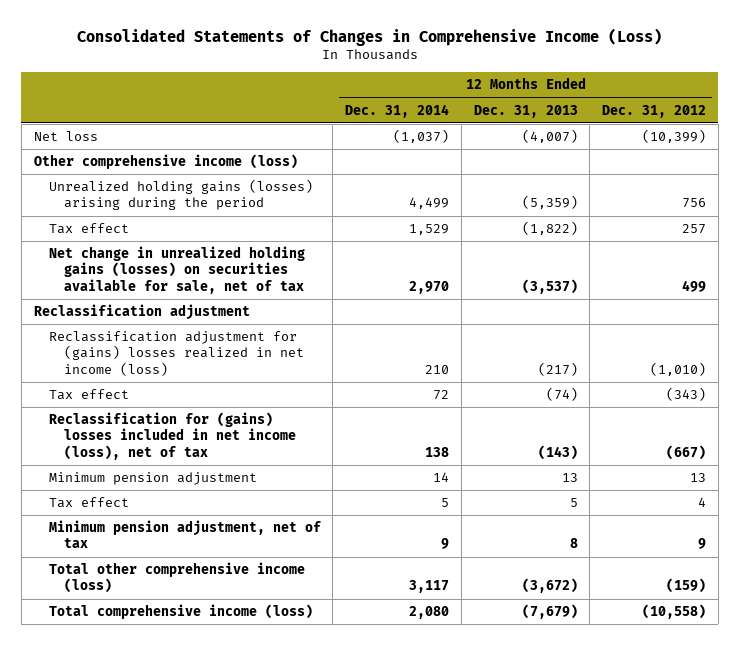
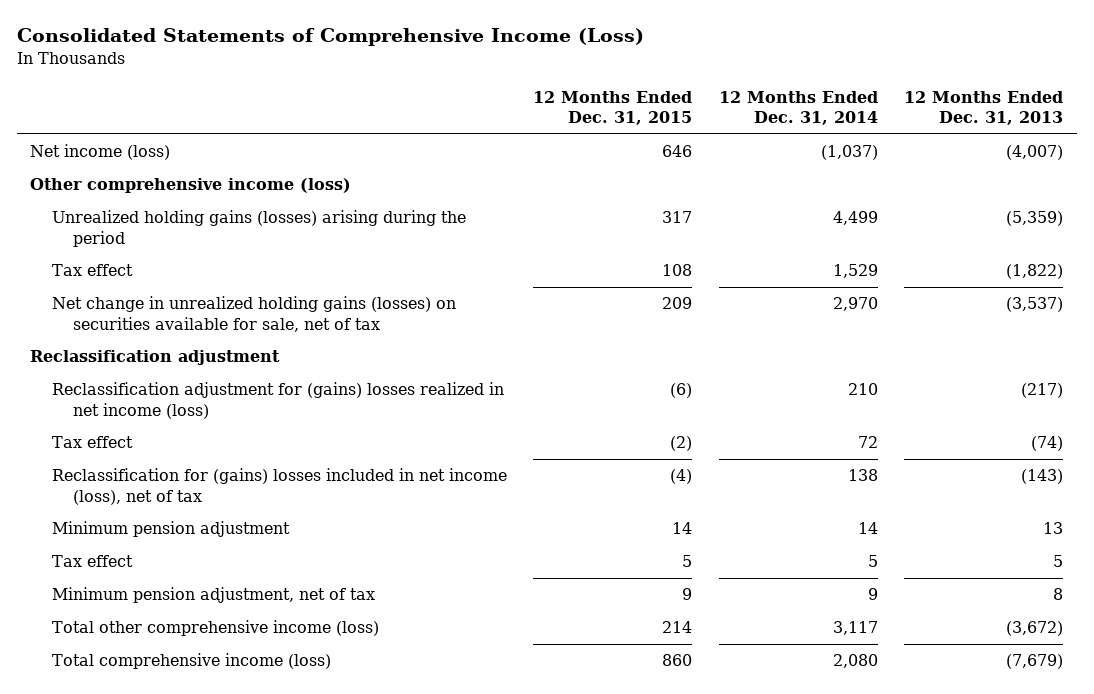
- Consolidated Statements of Changes in Comprehensive Income (Loss)
+ Consolidated Statements of Comprehensive Income (Loss)
- | 12 Months Ended Dec. 31, 2014 | 12 Months Ended Dec. 31, 2013 | 12 Months Ended Dec. 31, 2012
+ | 12 Months Ended Dec. 31, 2015 | 12 Months Ended Dec. 31, 2014 | 12 Months Ended Dec. 31, 2013
- Net loss | (1,037) | (4,007) | (10,399)
+ Net income (loss) | 646 | (1,037) | (4,007)

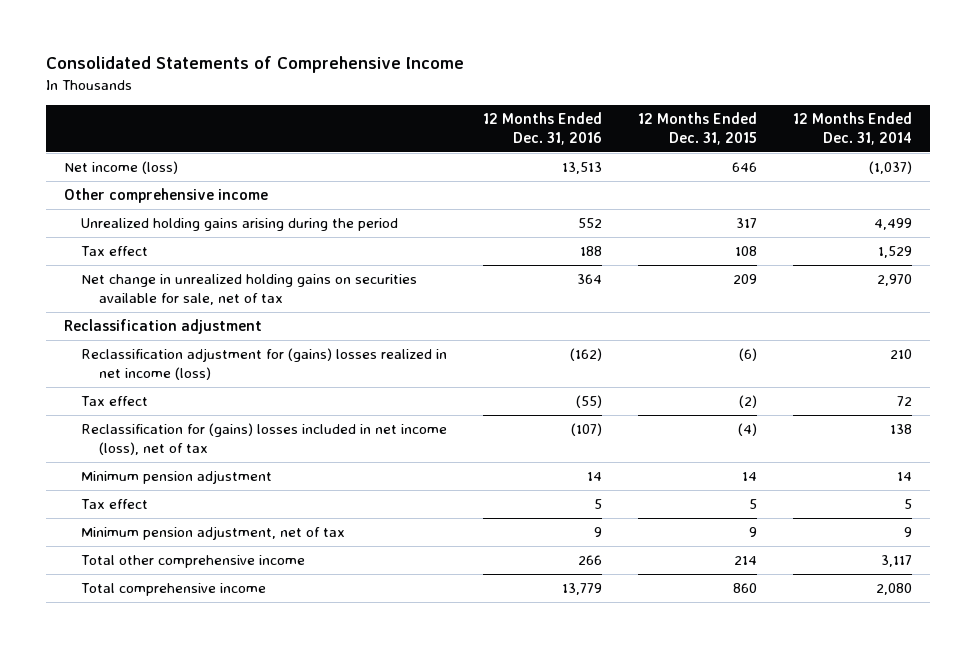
- Consolidated Statements of Comprehensive Income (Loss)
+ Consolidated Statements of Comprehensive Income
- | 12 Months Ended Dec. 31, 2015 | 12 Months Ended Dec. 31, 2014 | 12 Months Ended Dec. 31, 2013
+ | 12 Months Ended Dec. 31, 2016 | 12 Months Ended Dec. 31, 2015 | 12 Months Ended Dec. 31, 2014
- Other comprehensive income (loss)
- Unrealized holding gains (losses) arising during the period | 317 | 4,499 | (5,359)
+ Other comprehensive income
+ Unrealized holding gains arising during the period | 552 | 317 | 4,499
- Net change in unrealized holding gains (losses) on securities available for sale, net of tax | 209 | 2,970 | (3,537)
+ Net change in unrealized holding gains on securities available for sale, net of tax | 364 | 209 | 2,970
- Total other comprehensive income (loss) | 214 | 3,117 | (3,672)
- Total comprehensive income (loss) | 860 | 2,080 | (7,679)
+ Total other comprehensive income | 266 | 214 | 3,117
+ Total comprehensive income | 13,779 | 860 | 2,080

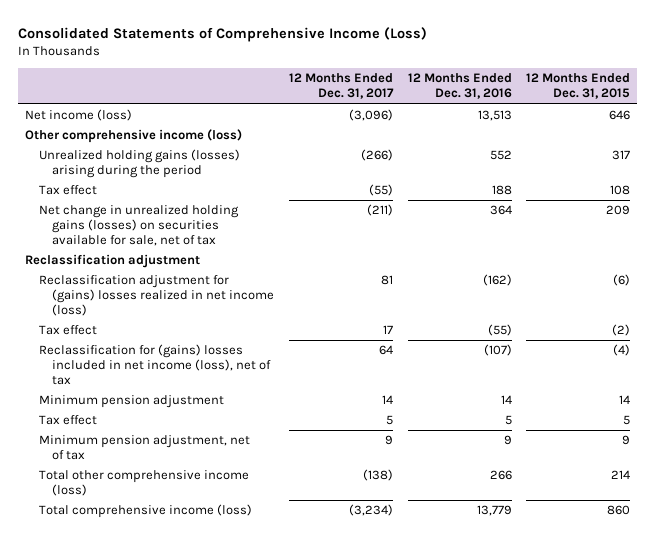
- Consolidated Statements of Comprehensive Income
+ Consolidated Statements of Comprehensive Income (Loss)
- | 12 Months Ended Dec. 31, 2016 | 12 Months Ended Dec. 31, 2015 | 12 Months Ended Dec. 31, 2014
+ | 12 Months Ended Dec. 31, 2017 | 12 Months Ended Dec. 31, 2016 | 12 Months Ended Dec. 31, 2015
- Other comprehensive income
- Unrealized holding gains arising during the period | 552 | 317 | 4,499
+ Other comprehensive income (loss)
+ Unrealized holding gains (losses) arising during the period | (266) | 552 | 317
- Net change in unrealized holding gains on securities available for sale, net of tax | 364 | 209 | 2,970
+ Net change in unrealized holding gains (losses) on securities available for sale, net of tax | (211) | 364 | 209
- Total other comprehensive income | 266 | 214 | 3,117
- Total comprehensive income | 13,779 | 860 | 2,080
+ Total other comprehensive income (loss) | (138) | 266 | 214
+ Total comprehensive income (loss) | (3,234) | 13,779 | 860

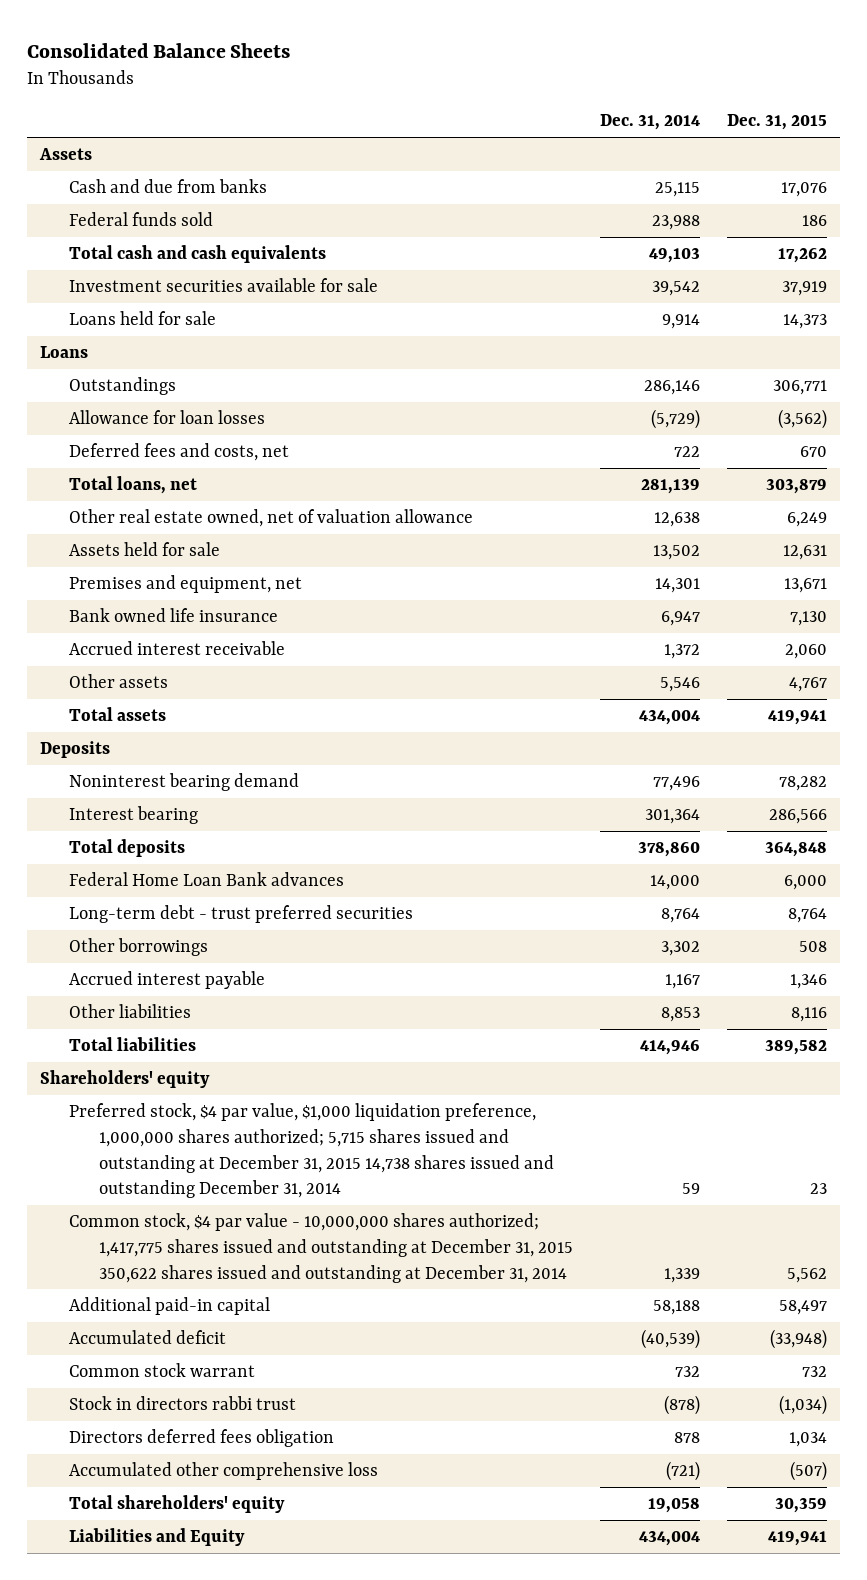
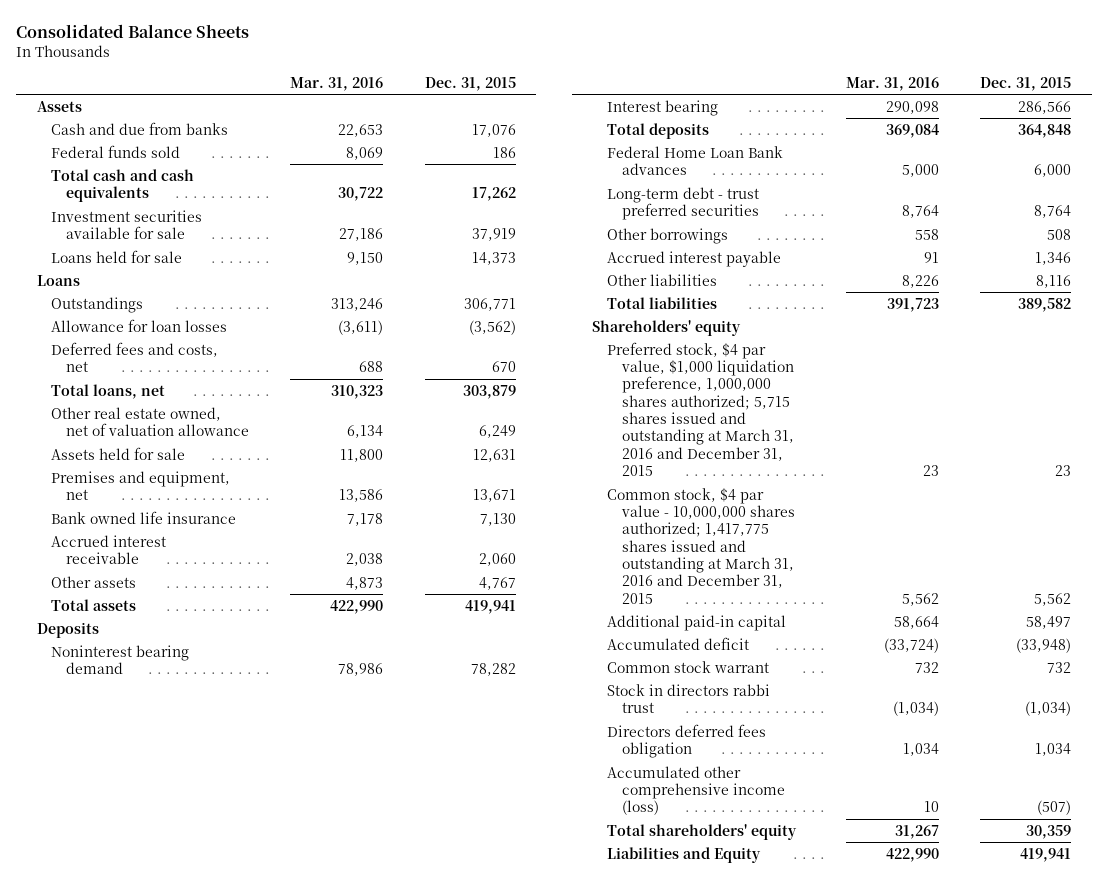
- | Dec. 31, 2014 | Dec. 31, 2015
+ | Mar. 31, 2016 | Dec. 31, 2015
- Preferred stock, $4 par value, $1,000 liquidation preference, 1,000,000 shares authorized; 5,715 shares issued and outstanding at December 31, 2015 14,738 shares issued and outstanding December 31, 2014 | 59 | 23
- Common stock, $4 par value - 10,000,000 shares authorized; 1,417,775 shares issued and outstanding at December 31, 2015 350,622 shares issued and outstanding at December 31, 2014 | 1,339 | 5,562
+ Preferred stock, $4 par value, $1,000 liquidation preference, 1,000,000 shares authorized; 5,715 shares issued and outstanding at March 31, 2016 and December 31, 2015 | 23 | 23
+ Common stock, $4 par value - 10,000,000 shares authorized; 1,417,775 shares issued and outstanding at March 31, 2016 and December 31, 2015 | 5,562 | 5,562
- Accumulated other comprehensive loss | (721) | (507)
+ Accumulated other comprehensive income (loss) | 10 | (507)

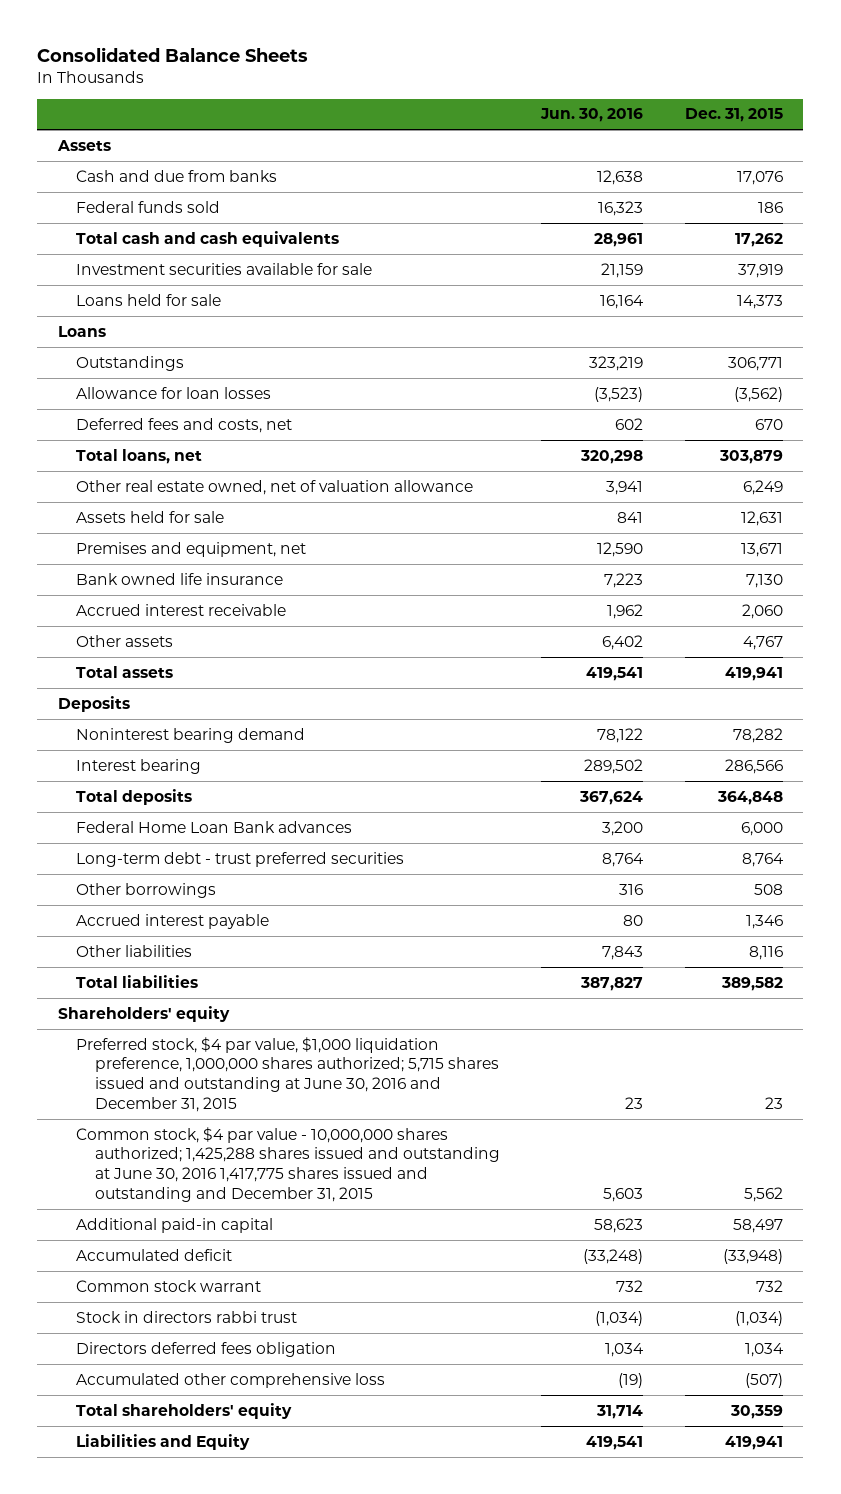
- | Mar. 31, 2016 | Dec. 31, 2015
+ | Jun. 30, 2016 | Dec. 31, 2015
- Preferred stock, $4 par value, $1,000 liquidation preference, 1,000,000 shares authorized; 5,715 shares issued and outstanding at March 31, 2016 and December 31, 2015 | 23 | 23
- Common stock, $4 par value - 10,000,000 shares authorized; 1,417,775 shares issued and outstanding at March 31, 2016 and December 31, 2015 | 5,562 | 5,562
+ Preferred stock, $4 par value, $1,000 liquidation preference, 1,000,000 shares authorized; 5,715 shares issued and outstanding at June 30, 2016 and December 31, 2015 | 23 | 23
+ Common stock, $4 par value - 10,000,000 shares authorized; 1,425,288 shares issued and outstanding at June 30, 2016 1,417,775 shares issued and outstanding and December 31, 2015 | 5,603 | 5,562
- Accumulated other comprehensive income (loss) | 10 | (507)
+ Accumulated other comprehensive loss | (19) | (507)

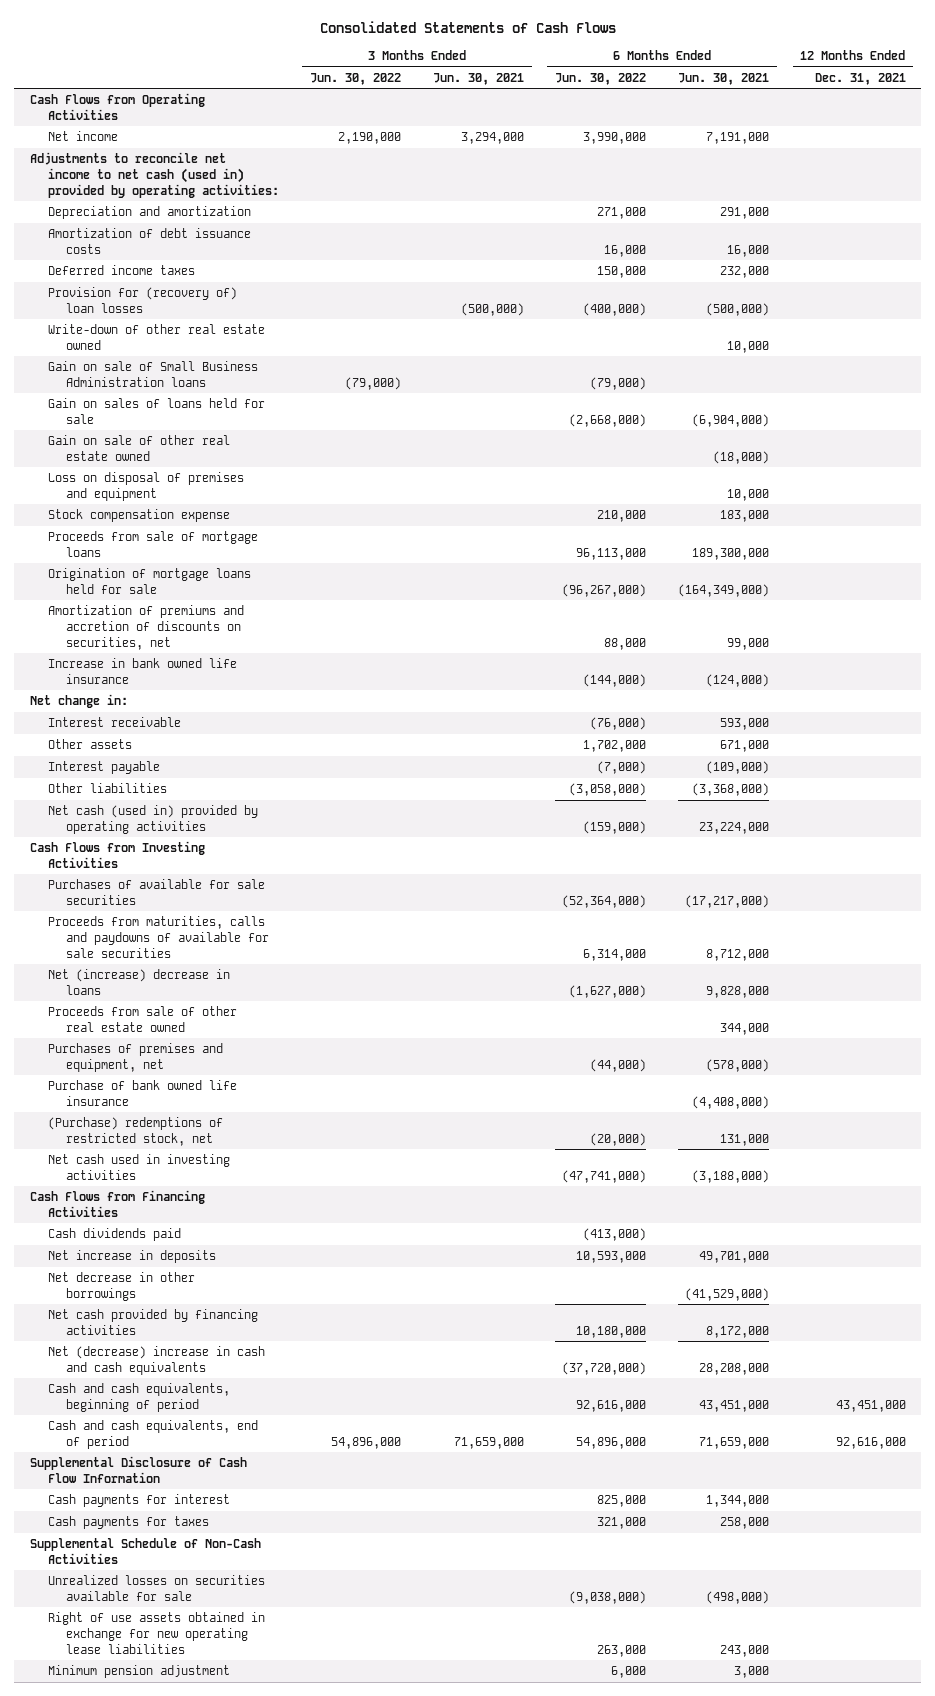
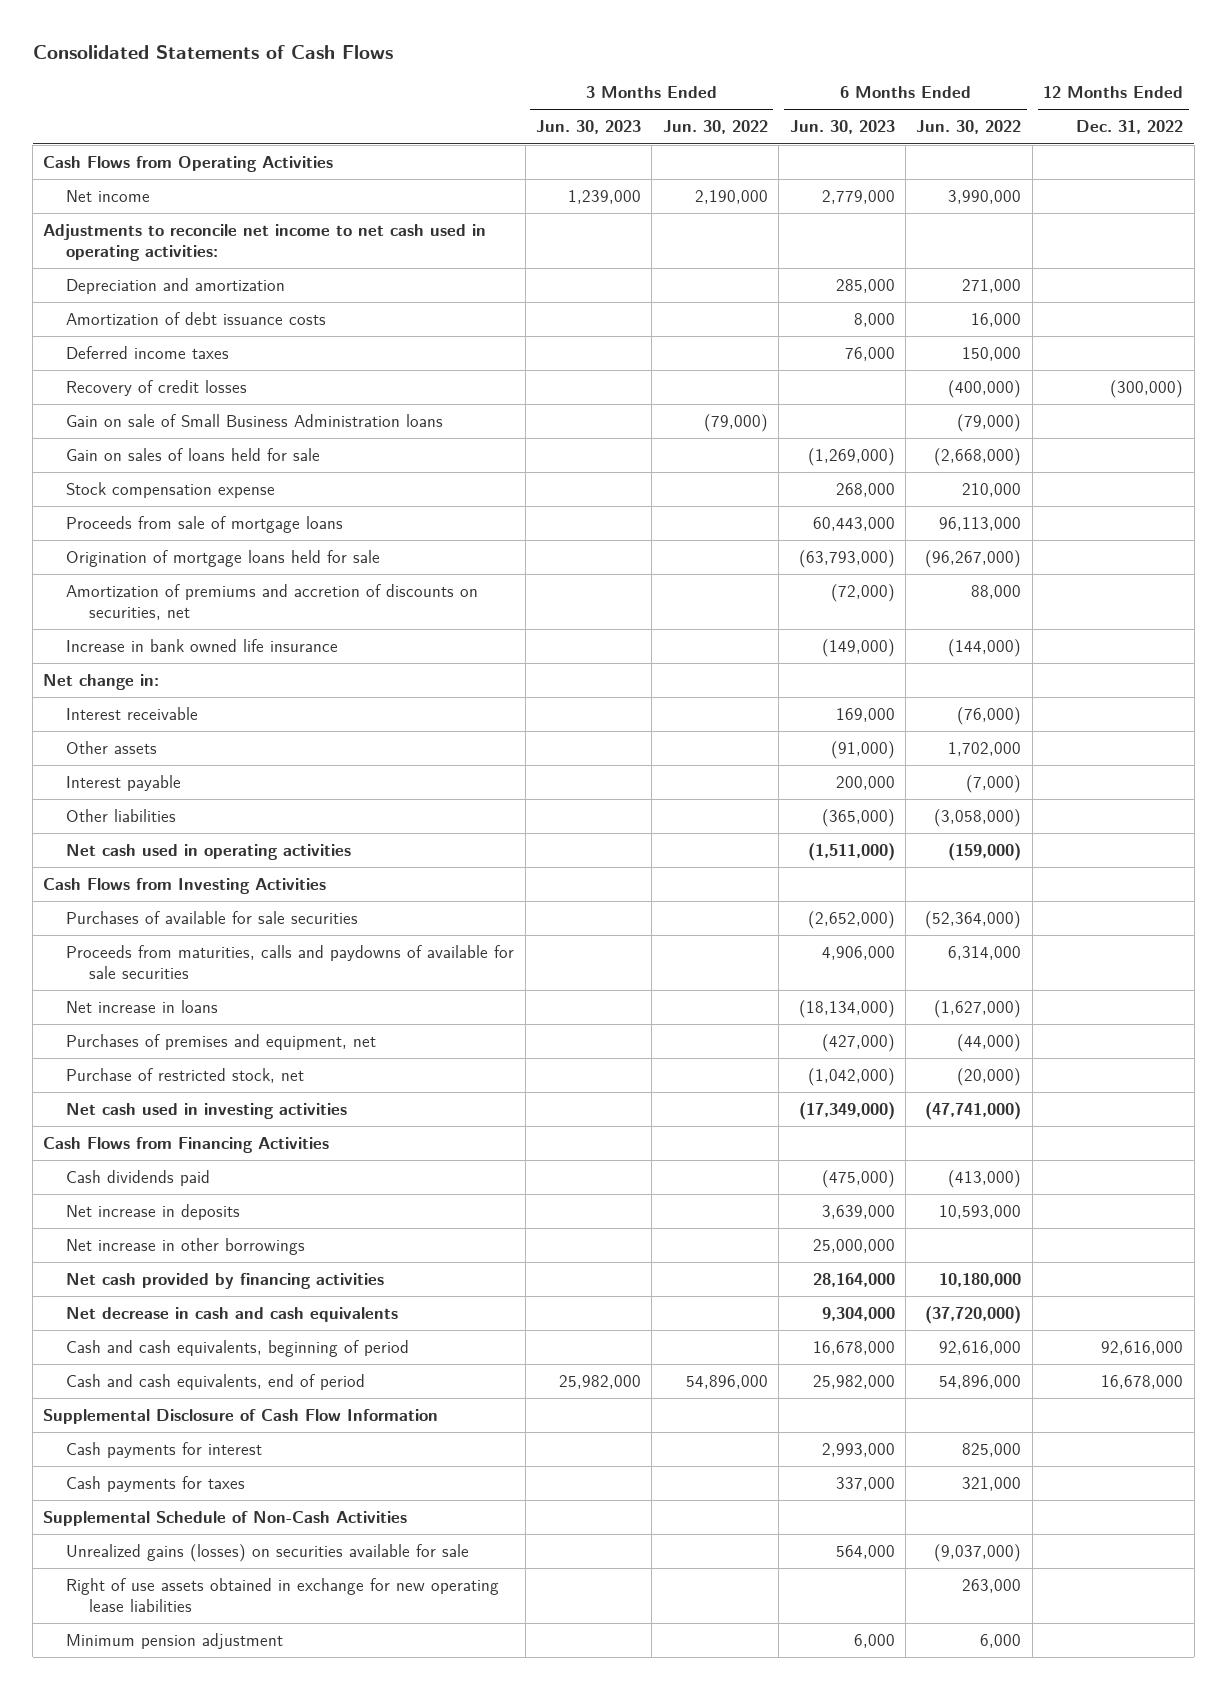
- | 3 Months Ended Jun. 30, 2022 | 3 Months Ended Jun. 30, 2021 | 6 Months Ended Jun. 30, 2022 | 6 Months Ended Jun. 30, 2021 | 12 Months Ended Dec. 31, 2021
+ | 3 Months Ended Jun. 30, 2023 | 3 Months Ended Jun. 30, 2022 | 6 Months Ended Jun. 30, 2023 | 6 Months Ended Jun. 30, 2022 | 12 Months Ended Dec. 31, 2022
- Adjustments to reconcile net income to net cash (used in) provided by operating activities:
+ Adjustments to reconcile net income to net cash used in operating activities:
- Provision for (recovery of) loan losses | | (500,000) | (400,000) | (500,000) |
- Write-down of other real estate owned | | | | 10,000 |
+ Recovery of credit losses | | | | (400,000) | (300,000)
- Gain on sale of other real estate owned | | | | (18,000) |
- Loss on disposal of premises and equipment | | | | 10,000 |
- Net cash (used in) provided by operating activities | | | (159,000) | 23,224,000 |
+ Net cash used in operating activities | | | (1,511,000) | (159,000) |
- Net (increase) decrease in loans | | | (1,627,000) | 9,828,000 |
- Proceeds from sale of other real estate owned | | | | 344,000 |
+ Net increase in loans | | | (18,134,000) | (1,627,000) |
- Purchase of bank owned life insurance | | | | (4,408,000) |
- (Purchase) redemptions of restricted stock, net | | | (20,000) | 131,000 |
+ Purchase of restricted stock, net | | | (1,042,000) | (20,000) |
- Net decrease in other borrowings | | | | (41,529,000) |
+ Net increase in other borrowings | | | 25,000,000 | |
- Net (decrease) increase in cash and cash equivalents | | | (37,720,000) | 28,208,000 |
+ Net decrease in cash and cash equivalents | | | 9,304,000 | (37,720,000) |
- Unrealized losses on securities available for sale | | | (9,038,000) | (498,000) |
+ Unrealized gains (losses) on securities available for sale | | | 564,000 | (9,037,000) |

